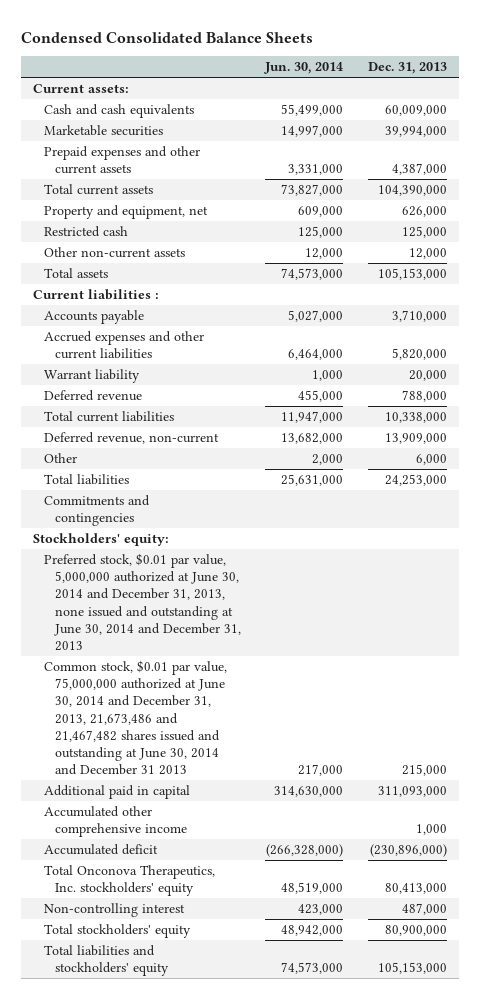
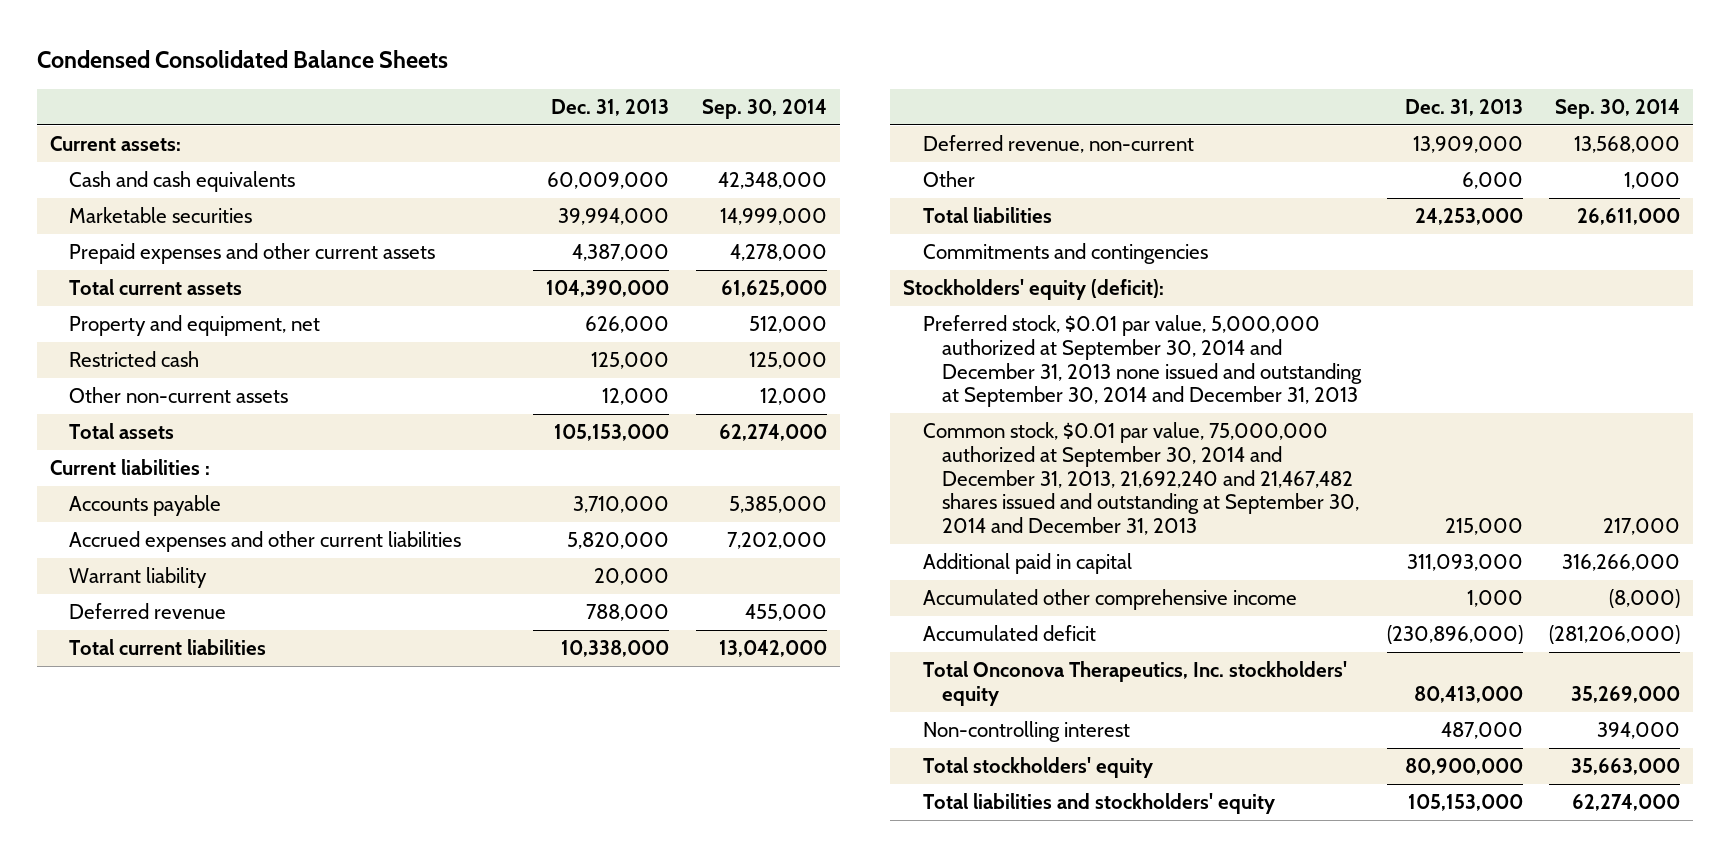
- | Jun. 30, 2014 | Dec. 31, 2013
+ | Dec. 31, 2013 | Sep. 30, 2014
- Stockholders' equity:
- Preferred stock, $0.01 par value, 5,000,000 authorized at June 30, 2014 and December 31, 2013, none issued and outstanding at June 30, 2014 and December 31, 2013
- Common stock, $0.01 par value, 75,000,000 authorized at June 30, 2014 and December 31, 2013, 21,673,486 and 21,467,482 shares issued and outstanding at June 30, 2014 and December 31 2013 | 217,000 | 215,000
+ Stockholders' equity (deficit):
+ Preferred stock, $0.01 par value, 5,000,000 authorized at September 30, 2014 and December 31, 2013 none issued and outstanding at September 30, 2014 and December 31, 2013
+ Common stock, $0.01 par value, 75,000,000 authorized at September 30, 2014 and December 31, 2013, 21,692,240 and 21,467,482 shares issued and outstanding at September 30, 2014 and December 31, 2013 | 215,000 | 217,000

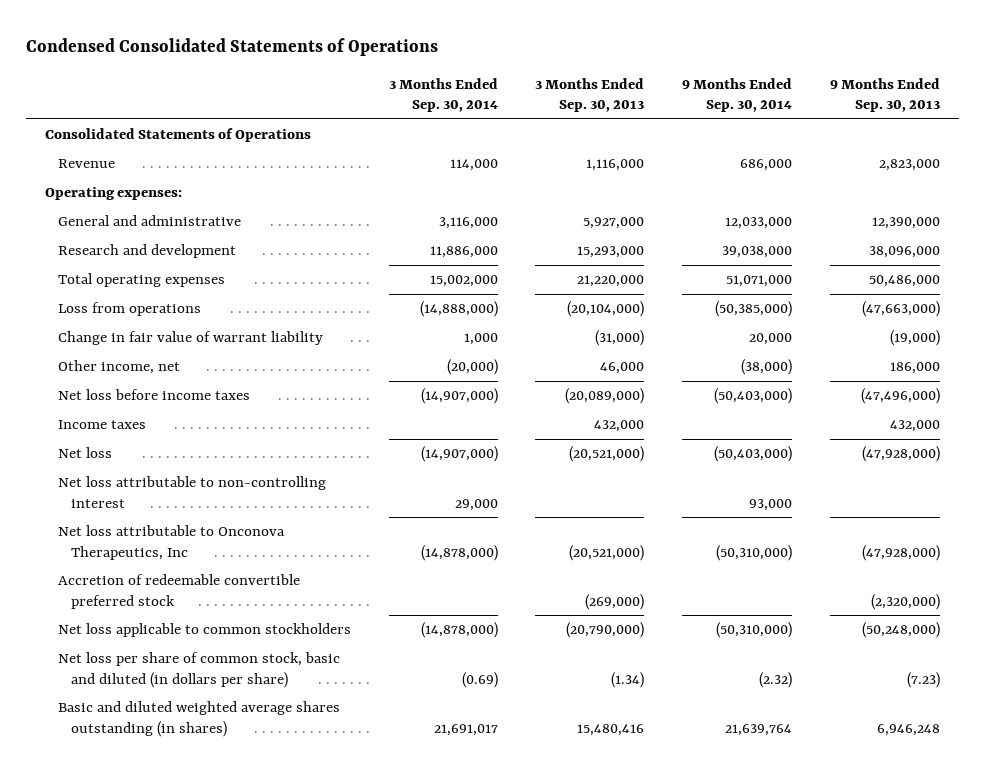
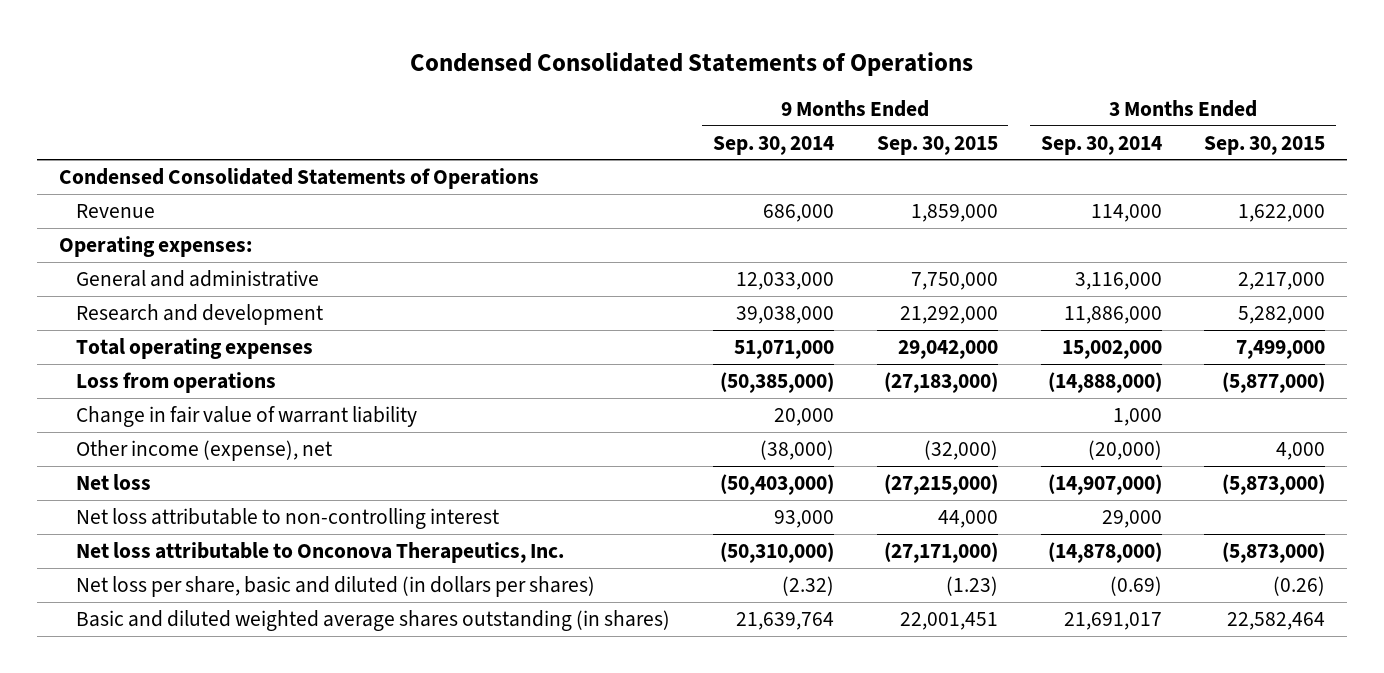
- | 3 Months Ended Sep. 30, 2014 | 3 Months Ended Sep. 30, 2013 | 9 Months Ended Sep. 30, 2014 | 9 Months Ended Sep. 30, 2013
+ | 9 Months Ended Sep. 30, 2014 | 9 Months Ended Sep. 30, 2015 | 3 Months Ended Sep. 30, 2014 | 3 Months Ended Sep. 30, 2015
- Consolidated Statements of Operations
+ Condensed Consolidated Statements of Operations
- Other income, net | (20,000) | 46,000 | (38,000) | 186,000
- Net loss before income taxes | (14,907,000) | (20,089,000) | (50,403,000) | (47,496,000)
- Income taxes | | 432,000 | | 432,000
+ Other income (expense), net | (38,000) | (32,000) | (20,000) | 4,000
- Net loss attributable to Onconova Therapeutics, Inc | (14,878,000) | (20,521,000) | (50,310,000) | (47,928,000)
- Accretion of redeemable convertible preferred stock | | (269,000) | | (2,320,000)
- Net loss applicable to common stockholders | (14,878,000) | (20,790,000) | (50,310,000) | (50,248,000)
- Net loss per share of common stock, basic and diluted (in dollars per share) | (0.69) | (1.34) | (2.32) | (7.23)
+ Net loss attributable to Onconova Therapeutics, Inc. | (50,310,000) | (27,171,000) | (14,878,000) | (5,873,000)
+ Net loss per share, basic and diluted (in dollars per shares) | (2.32) | (1.23) | (0.69) | (0.26)

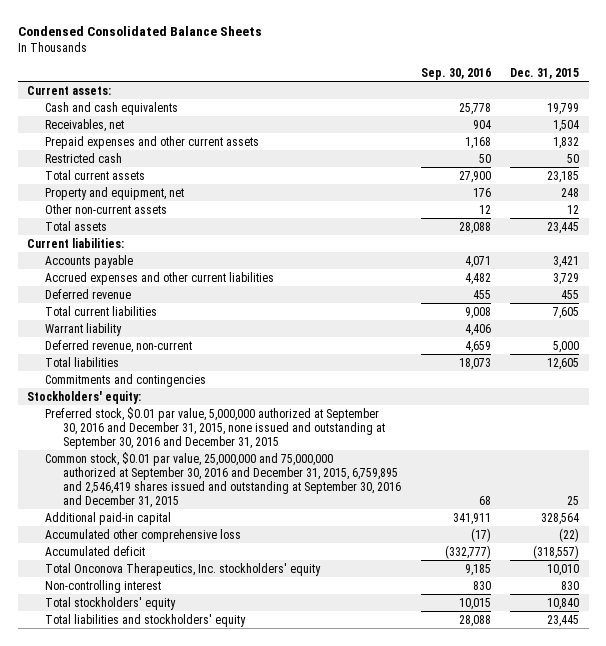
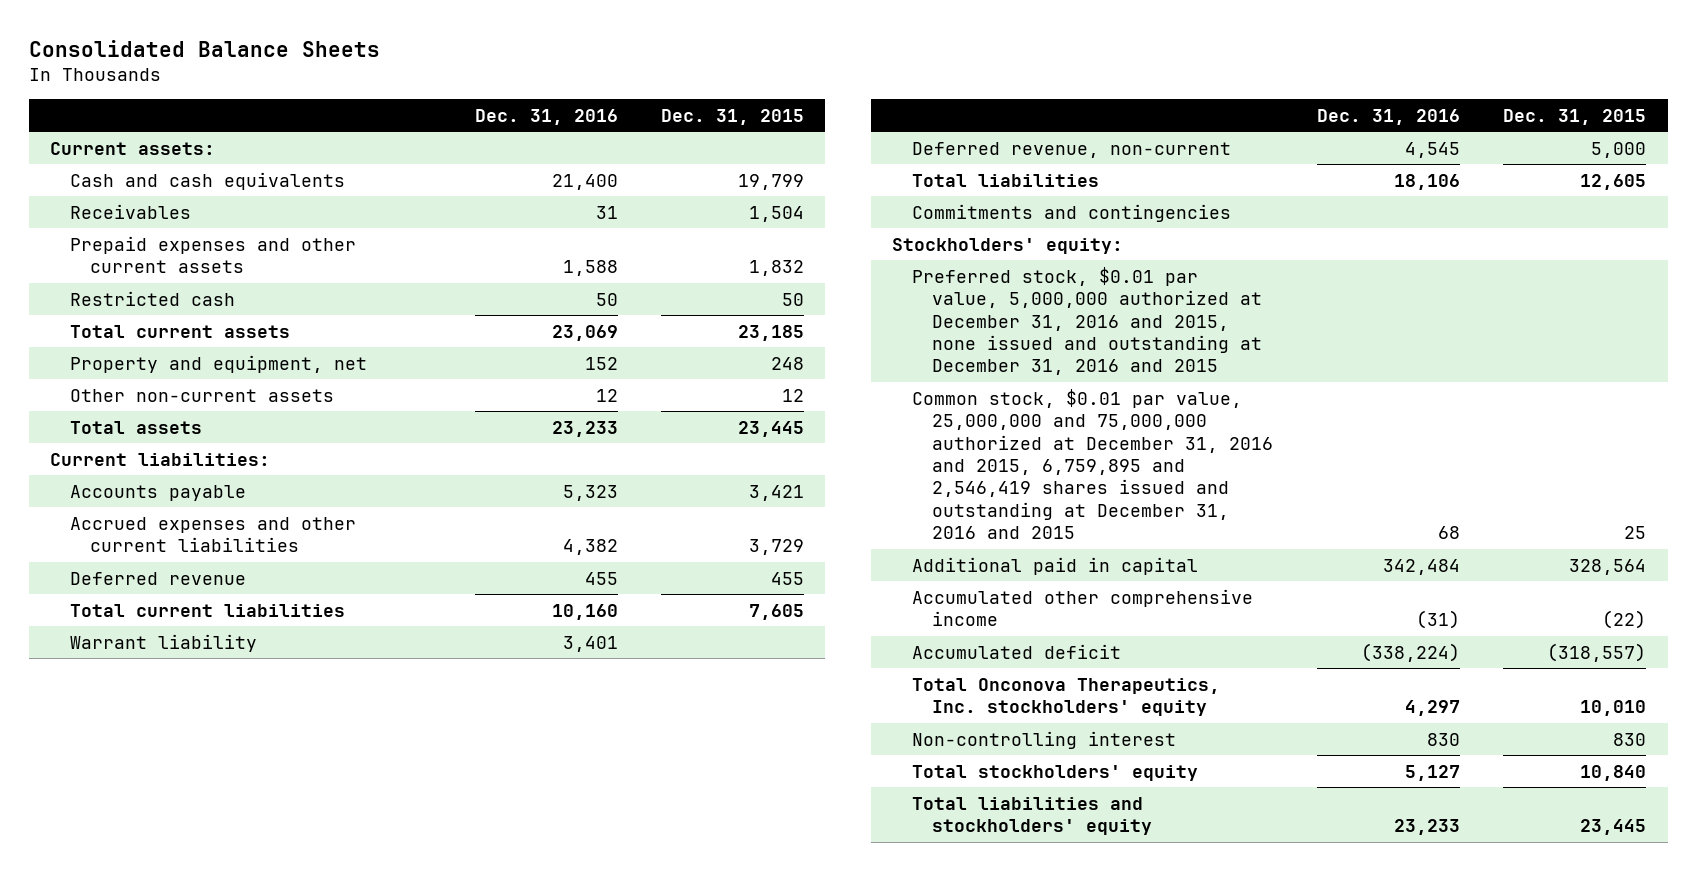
- Condensed Consolidated Balance Sheets
+ Consolidated Balance Sheets
- | Sep. 30, 2016 | Dec. 31, 2015
+ | Dec. 31, 2016 | Dec. 31, 2015
- Receivables, net | 904 | 1,504
+ Receivables | 31 | 1,504
- Preferred stock, $0.01 par value, 5,000,000 authorized at September 30, 2016 and December 31, 2015, none issued and outstanding at September 30, 2016 and December 31, 2015
- Common stock, $0.01 par value, 25,000,000 and 75,000,000 authorized at September 30, 2016 and December 31, 2015, 6,759,895 and 2,546,419 shares issued and outstanding at September 30, 2016 and December 31, 2015 | 68 | 25
- Additional paid-in capital | 341,911 | 328,564
- Accumulated other comprehensive loss | (17) | (22)
+ Preferred stock, $0.01 par value, 5,000,000 authorized at December 31, 2016 and 2015, none issued and outstanding at December 31, 2016 and 2015
+ Common stock, $0.01 par value, 25,000,000 and 75,000,000 authorized at December 31, 2016 and 2015, 6,759,895 and 2,546,419 shares issued and outstanding at December 31, 2016 and 2015 | 68 | 25
+ Additional paid in capital | 342,484 | 328,564
+ Accumulated other comprehensive income | (31) | (22)

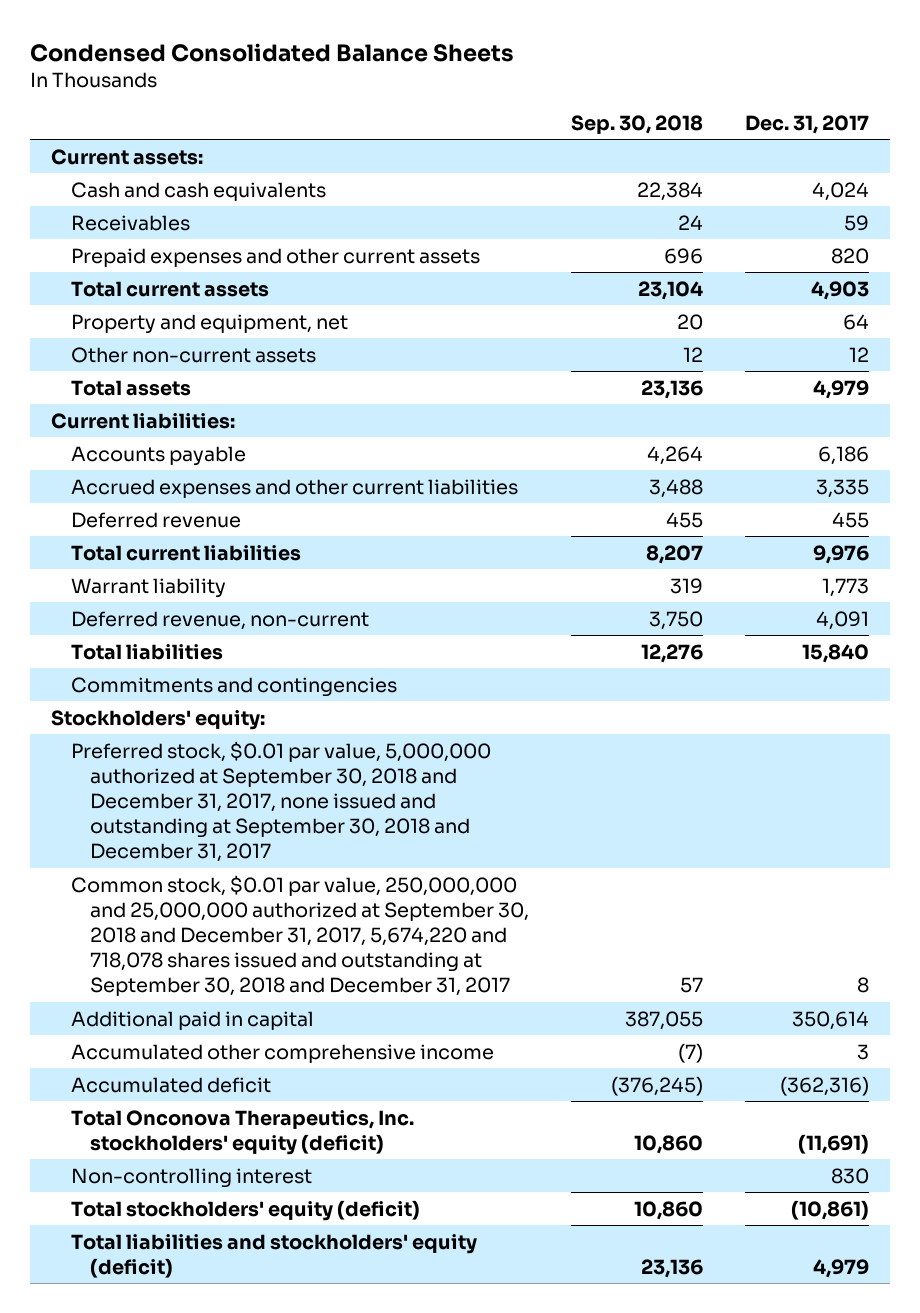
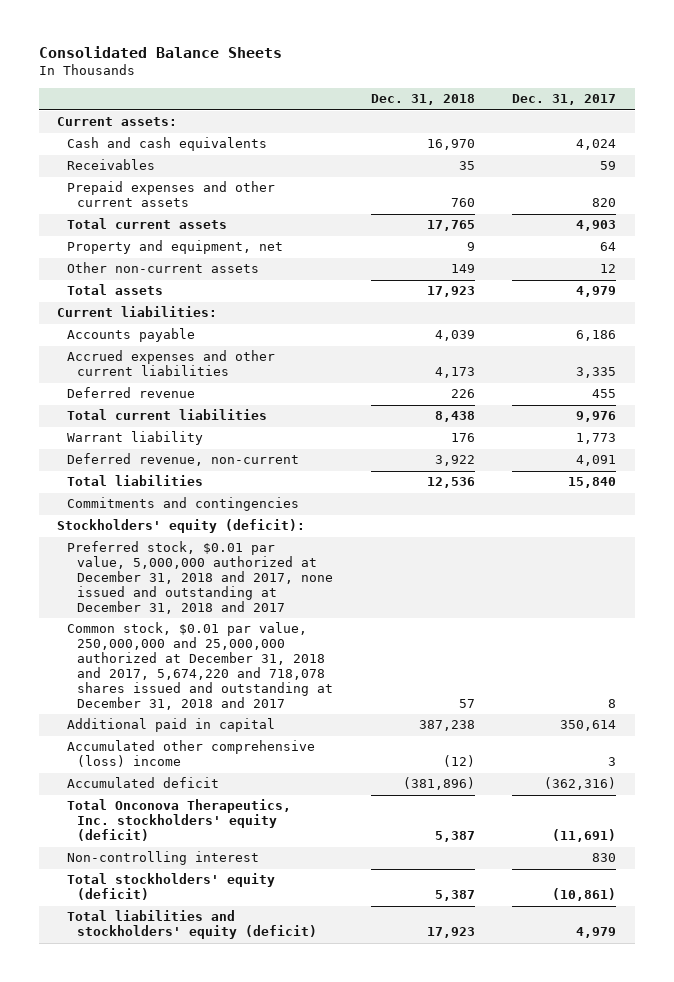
- Condensed Consolidated Balance Sheets
+ Consolidated Balance Sheets
- | Sep. 30, 2018 | Dec. 31, 2017
+ | Dec. 31, 2018 | Dec. 31, 2017
- Stockholders' equity:
- Preferred stock, $0.01 par value, 5,000,000 authorized at September 30, 2018 and December 31, 2017, none issued and outstanding at September 30, 2018 and December 31, 2017
- Common stock, $0.01 par value, 250,000,000 and 25,000,000 authorized at September 30, 2018 and December 31, 2017, 5,674,220 and 718,078 shares issued and outstanding at September 30, 2018 and December 31, 2017 | 57 | 8
+ Stockholders' equity (deficit):
+ Preferred stock, $0.01 par value, 5,000,000 authorized at December 31, 2018 and 2017, none issued and outstanding at December 31, 2018 and 2017
+ Common stock, $0.01 par value, 250,000,000 and 25,000,000 authorized at December 31, 2018 and 2017, 5,674,220 and 718,078 shares issued and outstanding at December 31, 2018 and 2017 | 57 | 8
- Accumulated other comprehensive income | (7) | 3
+ Accumulated other comprehensive (loss) income | (12) | 3

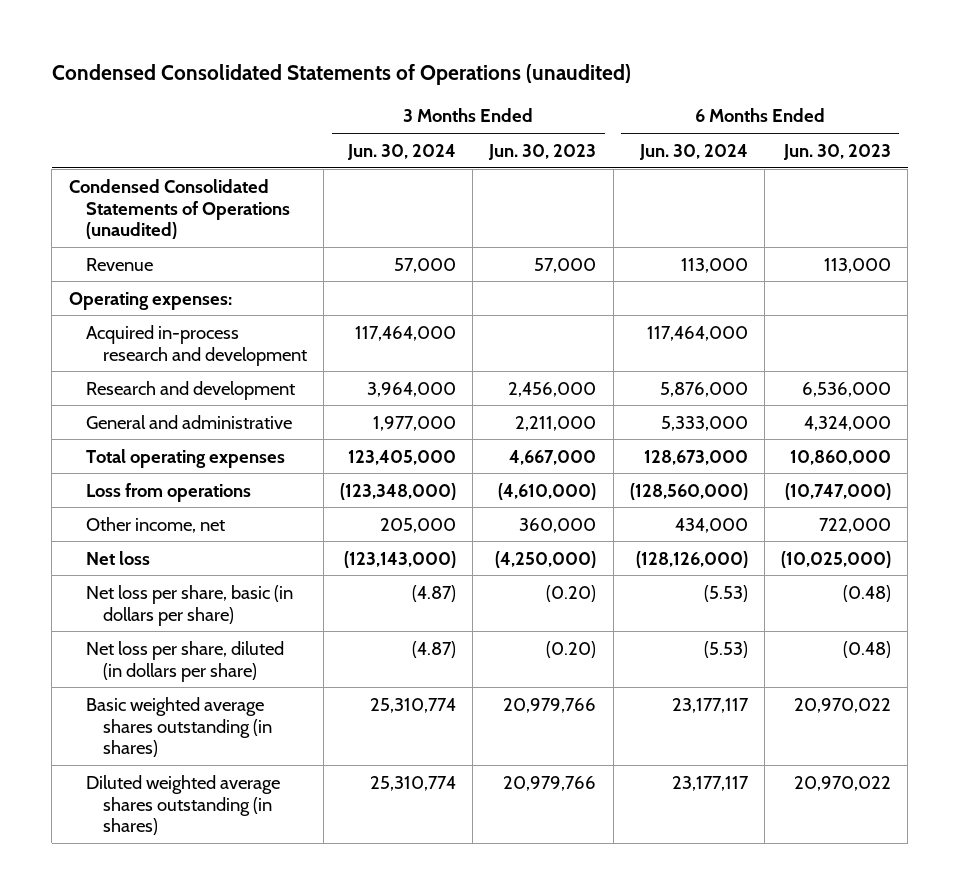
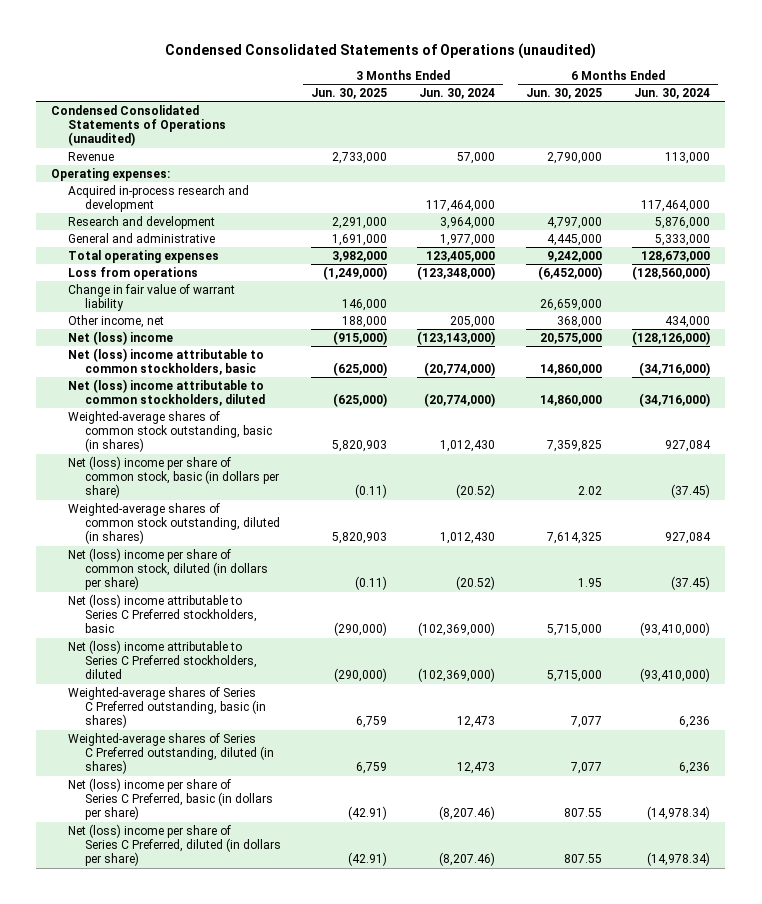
- | 3 Months Ended Jun. 30, 2024 | 3 Months Ended Jun. 30, 2023 | 6 Months Ended Jun. 30, 2024 | 6 Months Ended Jun. 30, 2023
+ | 3 Months Ended Jun. 30, 2025 | 3 Months Ended Jun. 30, 2024 | 6 Months Ended Jun. 30, 2025 | 6 Months Ended Jun. 30, 2024
+ Change in fair value of warrant liability | 146,000 | | 26,659,000 |
- Net loss | (123,143,000) | (4,250,000) | (128,126,000) | (10,025,000)
- Net loss per share, basic (in dollars per share) | (4.87) | (0.20) | (5.53) | (0.48)
- Net loss per share, diluted (in dollars per share) | (4.87) | (0.20) | (5.53) | (0.48)
- Basic weighted average shares outstanding (in shares) | 25,310,774 | 20,979,766 | 23,177,117 | 20,970,022
- Diluted weighted average shares outstanding (in shares) | 25,310,774 | 20,979,766 | 23,177,117 | 20,970,022
+ Net (loss) income | (915,000) | (123,143,000) | 20,575,000 | (128,126,000)
+ Net (loss) income attributable to common stockholders, basic | (625,000) | (20,774,000) | 14,860,000 | (34,716,000)
+ Net (loss) income attributable to common stockholders, diluted | (625,000) | (20,774,000) | 14,860,000 | (34,716,000)
+ Weighted-average shares of common stock outstanding, basic (in shares) | 5,820,903 | 1,012,430 | 7,359,825 | 927,084
+ Net (loss) income per share of common stock, basic (in dollars per share) | (0.11) | (20.52) | 2.02 | (37.45)
+ Weighted-average shares of common stock outstanding, diluted (in shares) | 5,820,903 | 1,012,430 | 7,614,325 | 927,084
+ Net (loss) income per share of common stock, diluted (in dollars per share) | (0.11) | (20.52) | 1.95 | (37.45)
+ Net (loss) income attributable to Series C Preferred stockholders, basic | (290,000) | (102,369,000) | 5,715,000 | (93,410,000)
+ Net (loss) income attributable to Series C Preferred stockholders, diluted | (290,000) | (102,369,000) | 5,715,000 | (93,410,000)
+ Weighted-average shares of Series C Preferred outstanding, basic (in shares) | 6,759 | 12,473 | 7,077 | 6,236
+ Weighted-average shares of Series C Preferred outstanding, diluted (in shares) | 6,759 | 12,473 | 7,077 | 6,236
+ Net (loss) income per share of Series C Preferred, basic (in dollars per share) | (42.91) | (8,207.46) | 807.55 | (14,978.34)
+ Net (loss) income per share of Series C Preferred, diluted (in dollars per share) | (42.91) | (8,207.46) | 807.55 | (14,978.34)

